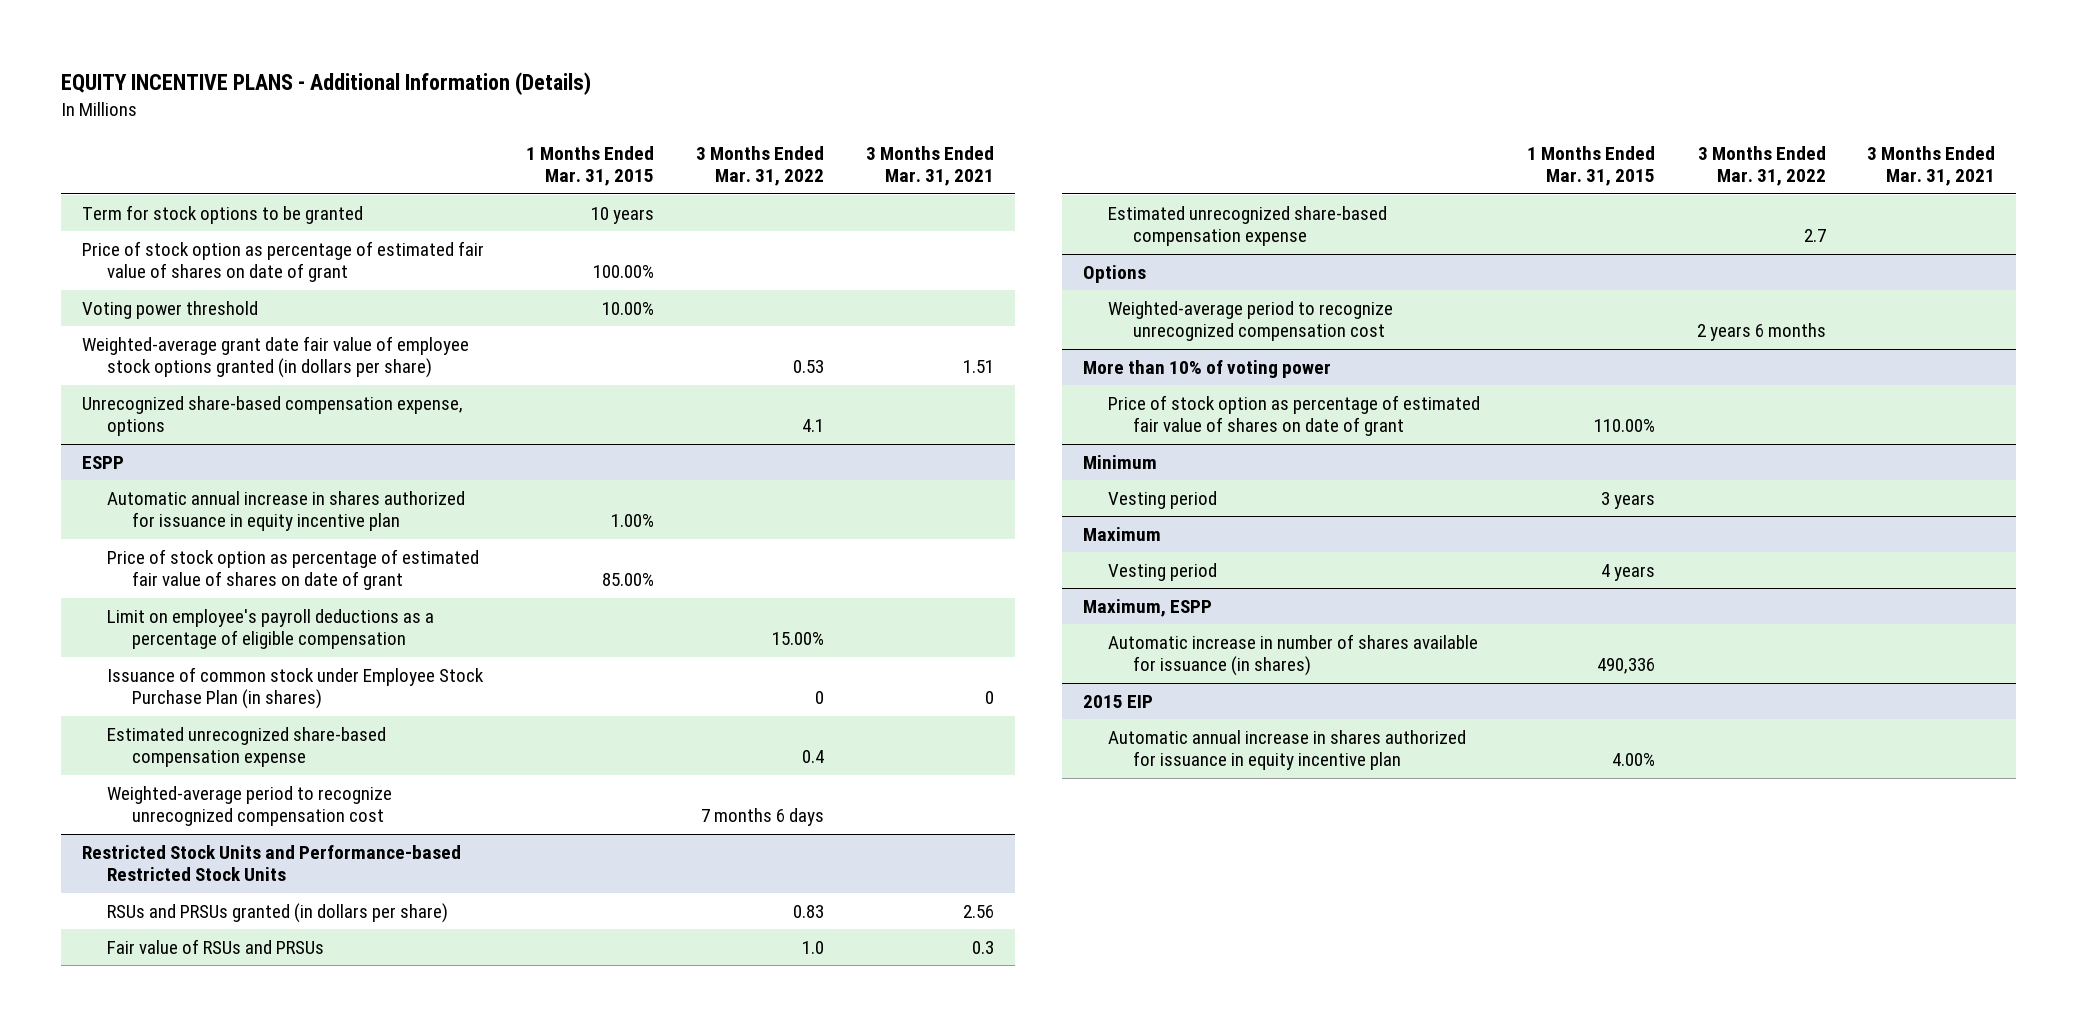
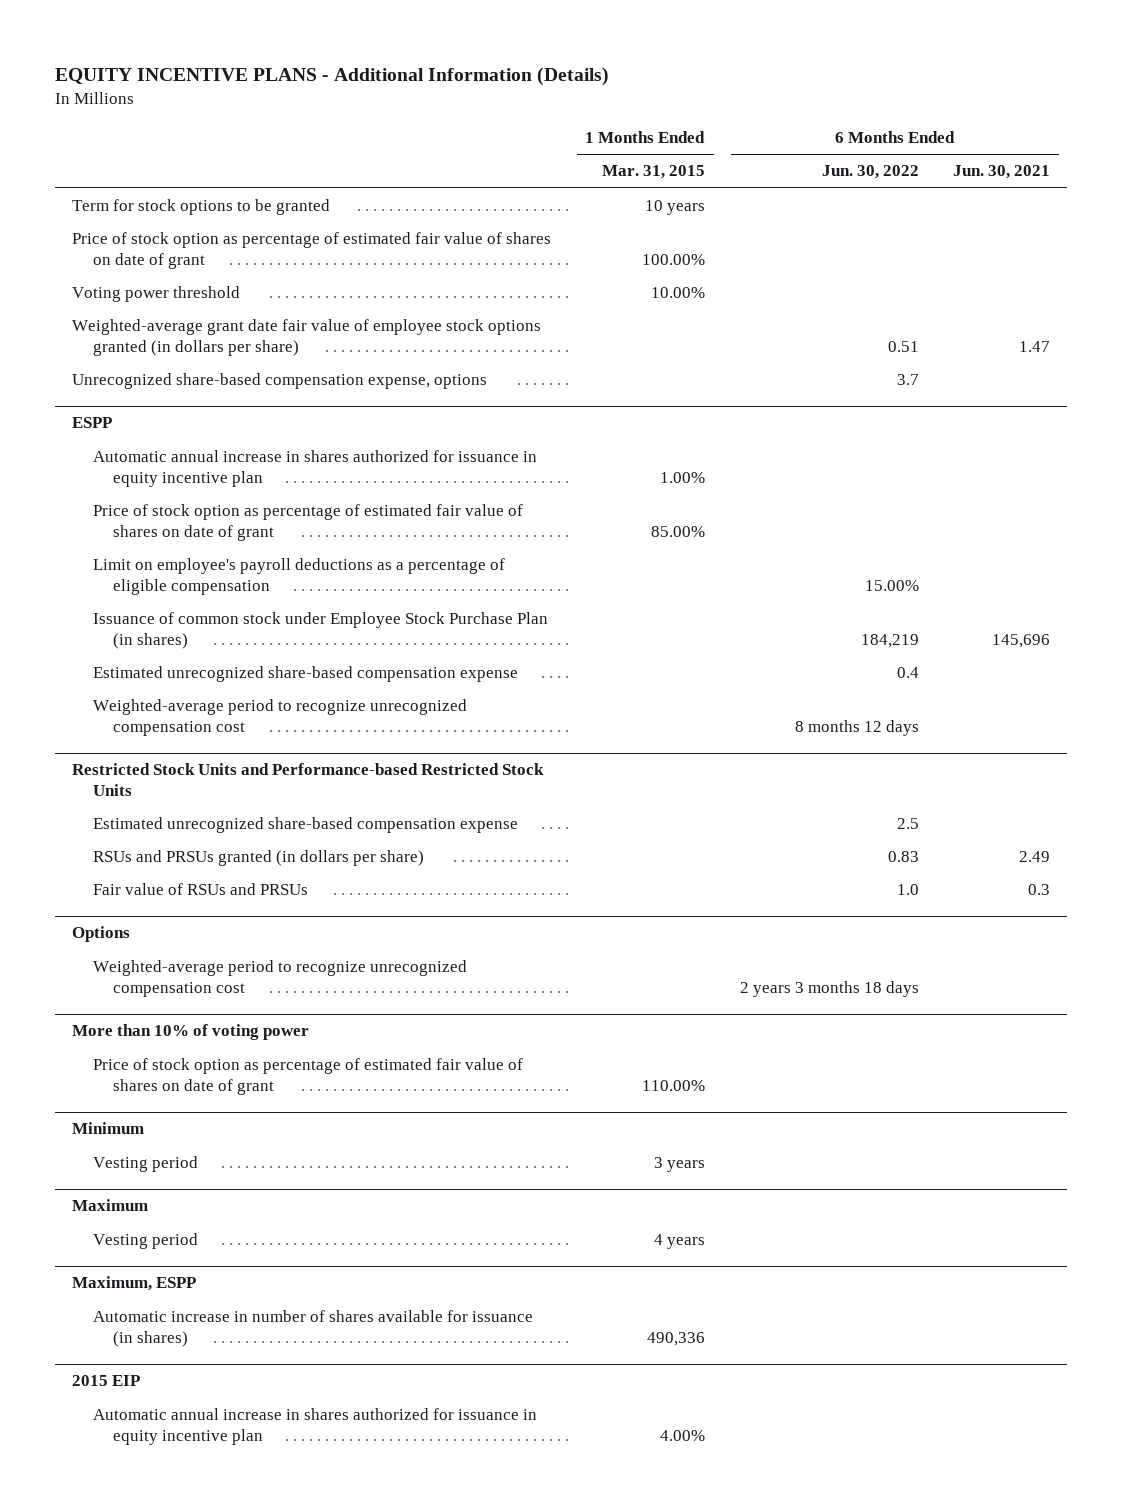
- | 1 Months Ended Mar. 31, 2015 | 3 Months Ended Mar. 31, 2022 | 3 Months Ended Mar. 31, 2021
+ | 1 Months Ended Mar. 31, 2015 | 6 Months Ended Jun. 30, 2022 | 6 Months Ended Jun. 30, 2021
@ Restricted Stock Units and Performance-based Restricted Stock Units
moved up: Estimated unrecognized share-based compensation expense | | 2.5 |

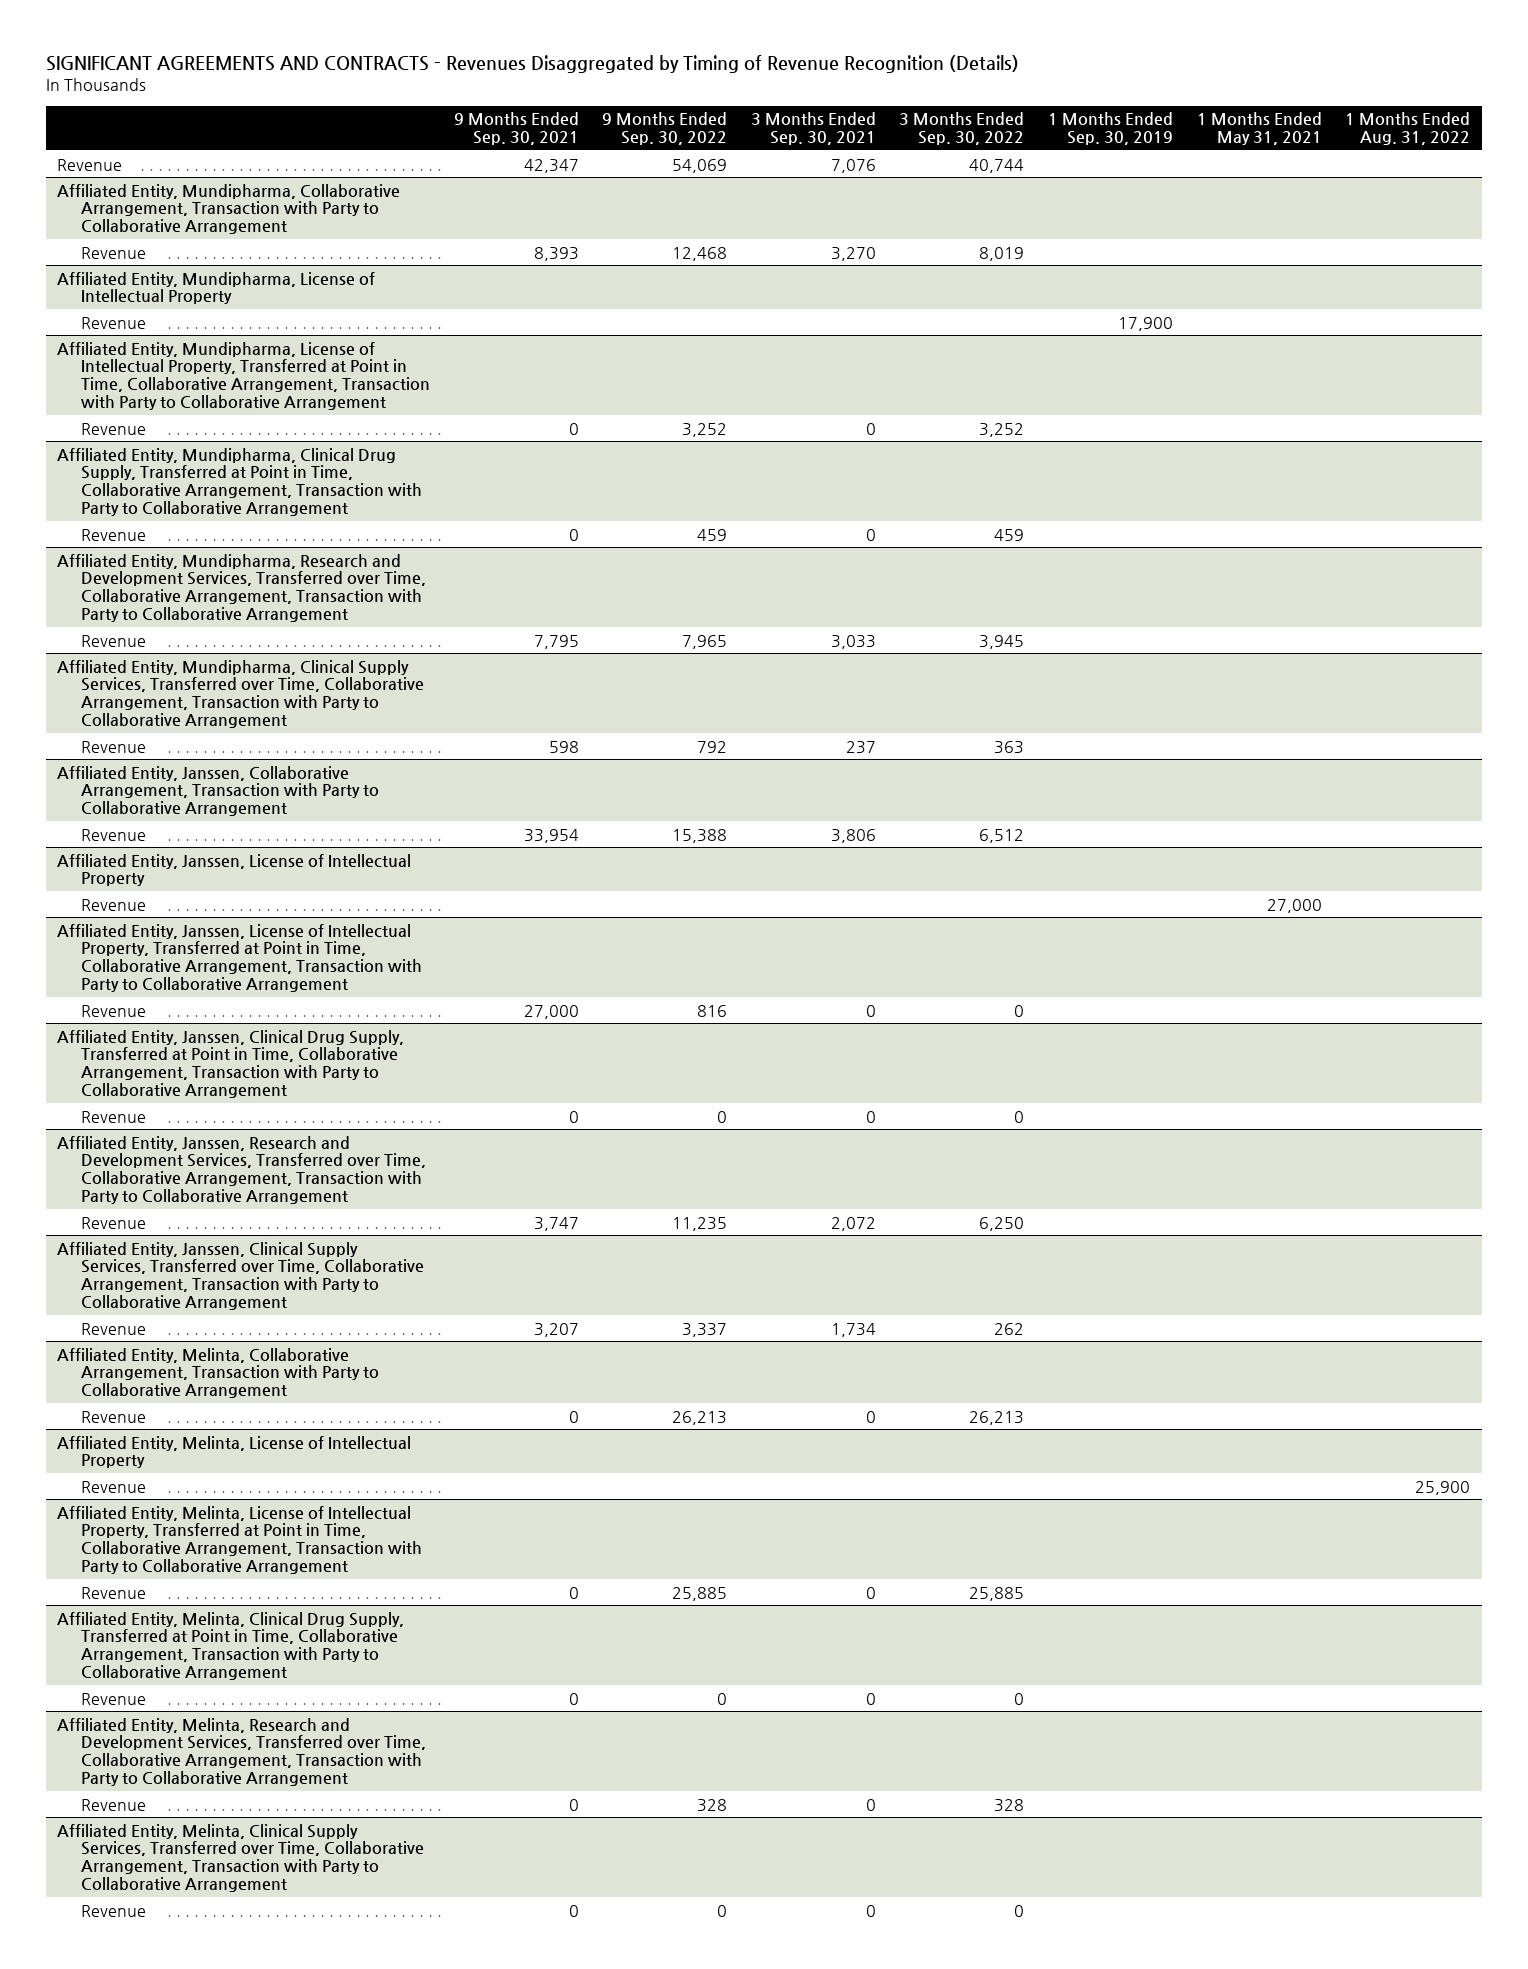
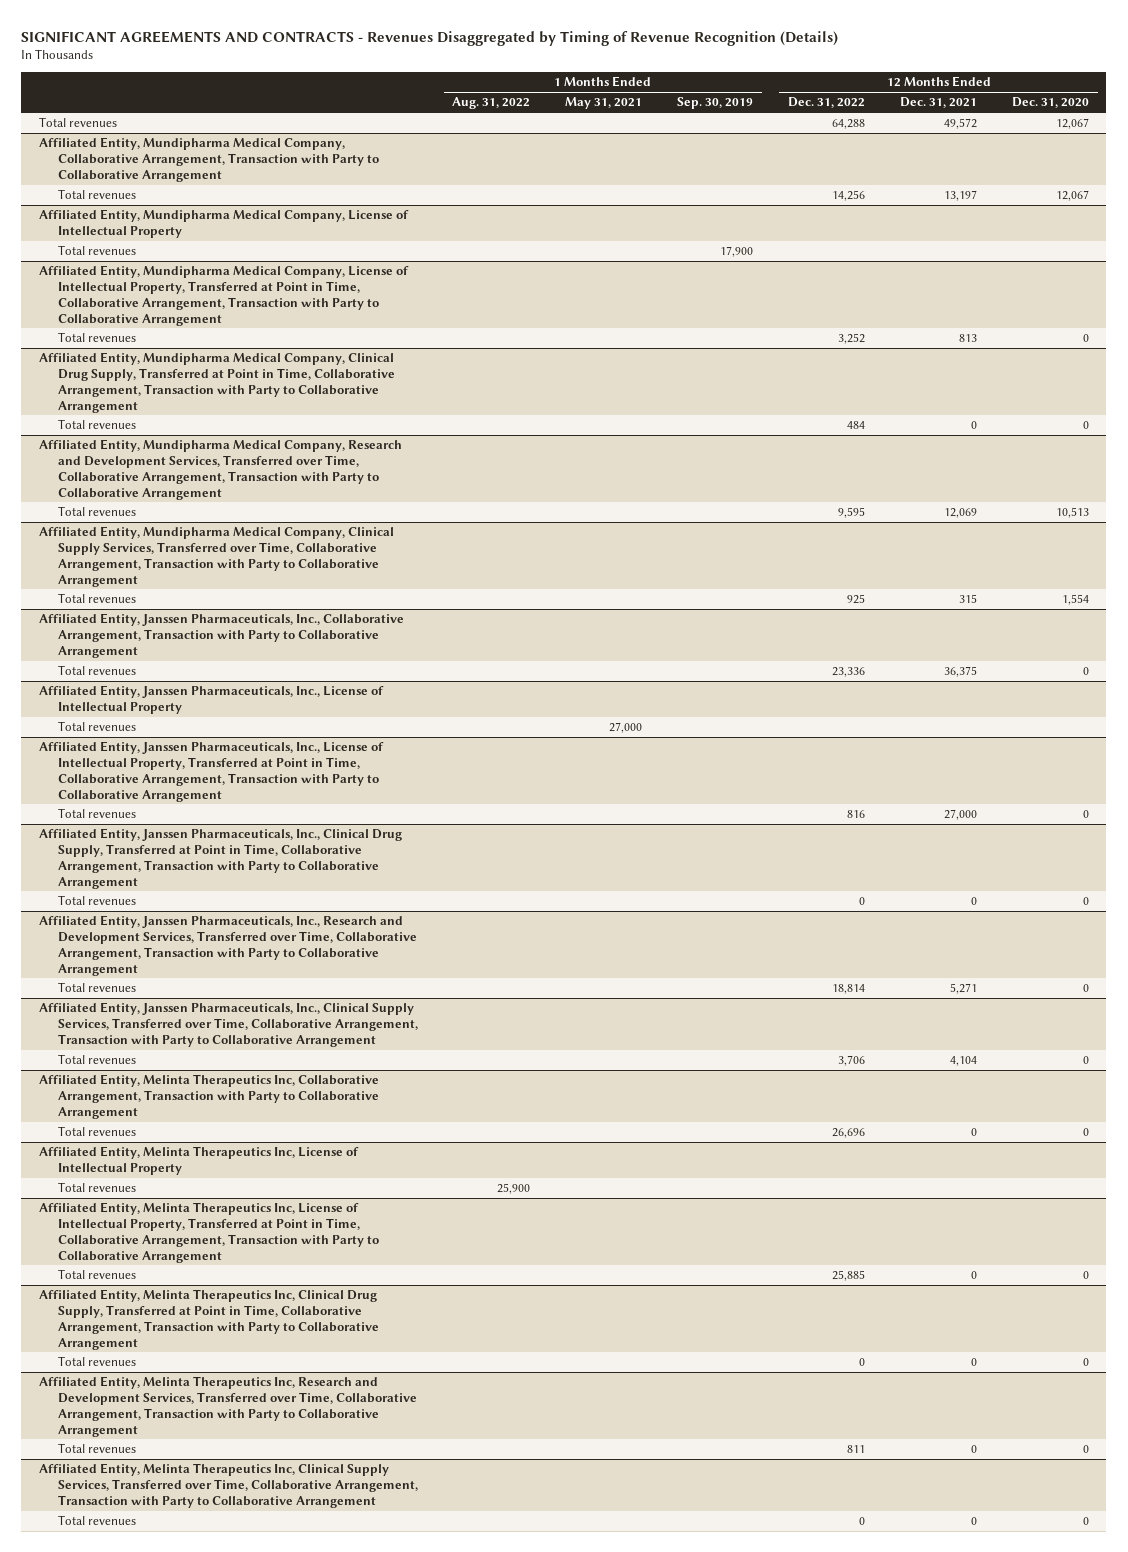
- | 9 Months Ended Sep. 30, 2021 | 9 Months Ended Sep. 30, 2022 | 3 Months Ended Sep. 30, 2021 | 3 Months Ended Sep. 30, 2022 | 1 Months Ended Sep. 30, 2019 | 1 Months Ended May 31, 2021 | 1 Months Ended Aug. 31, 2022
+ | 1 Months Ended Aug. 31, 2022 | 1 Months Ended May 31, 2021 | 1 Months Ended Sep. 30, 2019 | 12 Months Ended Dec. 31, 2022 | 12 Months Ended Dec. 31, 2021 | 12 Months Ended Dec. 31, 2020
- Revenue | 42,347 | 54,069 | 7,076 | 40,744 | | |
- Affiliated Entity, Mundipharma, Collaborative Arrangement, Transaction with Party to Collaborative Arrangement
- Revenue | 8,393 | 12,468 | 3,270 | 8,019 | | |
- Affiliated Entity, Mundipharma, License of Intellectual Property
- Revenue | | | | | 17,900 | |
- Affiliated Entity, Mundipharma, License of Intellectual Property, Transferred at Point in Time, Collaborative Arrangement, Transaction with Party to Collaborative Arrangement
- Revenue | 0 | 3,252 | 0 | 3,252 | | |
- Affiliated Entity, Mundipharma, Clinical Drug Supply, Transferred at Point in Time, Collaborative Arrangement, Transaction with Party to Collaborative Arrangement
- Revenue | 0 | 459 | 0 | 459 | | |
- Affiliated Entity, Mundipharma, Research and Development Services, Transferred over Time, Collaborative Arrangement, Transaction with Party to Collaborative Arrangement
- Revenue | 7,795 | 7,965 | 3,033 | 3,945 | | |
- Affiliated Entity, Mundipharma, Clinical Supply Services, Transferred over Time, Collaborative Arrangement, Transaction with Party to Collaborative Arrangement
- Revenue | 598 | 792 | 237 | 363 | | |
- Affiliated Entity, Janssen, Collaborative Arrangement, Transaction with Party to Collaborative Arrangement
- Revenue | 33,954 | 15,388 | 3,806 | 6,512 | | |
- Affiliated Entity, Janssen, License of Intellectual Property
- Revenue | | | | | | 27,000 |
- Affiliated Entity, Janssen, License of Intellectual Property, Transferred at Point in Time, Collaborative Arrangement, Transaction with Party to Collaborative Arrangement
- Revenue | 27,000 | 816 | 0 | 0 | | |
- Affiliated Entity, Janssen, Clinical Drug Supply, Transferred at Point in Time, Collaborative Arrangement, Transaction with Party to Collaborative Arrangement
- Revenue | 0 | 0 | 0 | 0 | | |
- Affiliated Entity, Janssen, Research and Development Services, Transferred over Time, Collaborative Arrangement, Transaction with Party to Collaborative Arrangement
- Revenue | 3,747 | 11,235 | 2,072 | 6,250 | | |
- Affiliated Entity, Janssen, Clinical Supply Services, Transferred over Time, Collaborative Arrangement, Transaction with Party to Collaborative Arrangement
- Revenue | 3,207 | 3,337 | 1,734 | 262 | | |
- Affiliated Entity, Melinta, Collaborative Arrangement, Transaction with Party to Collaborative Arrangement
- Revenue | 0 | 26,213 | 0 | 26,213 | | |
- Affiliated Entity, Melinta, License of Intellectual Property
- Revenue | | | | | | | 25,900
- Affiliated Entity, Melinta, License of Intellectual Property, Transferred at Point in Time, Collaborative Arrangement, Transaction with Party to Collaborative Arrangement
- Revenue | 0 | 25,885 | 0 | 25,885 | | |
- Affiliated Entity, Melinta, Clinical Drug Supply, Transferred at Point in Time, Collaborative Arrangement, Transaction with Party to Collaborative Arrangement
- Revenue | 0 | 0 | 0 | 0 | | |
- Affiliated Entity, Melinta, Research and Development Services, Transferred over Time, Collaborative Arrangement, Transaction with Party to Collaborative Arrangement
- Revenue | 0 | 328 | 0 | 328 | | |
- Affiliated Entity, Melinta, Clinical Supply Services, Transferred over Time, Collaborative Arrangement, Transaction with Party to Collaborative Arrangement
- Revenue | 0 | 0 | 0 | 0 | | |
+ Total revenues | | | | 64,288 | 49,572 | 12,067
+ Affiliated Entity, Mundipharma Medical Company, Collaborative Arrangement, Transaction with Party to Collaborative Arrangement
+ Total revenues | | | | 14,256 | 13,197 | 12,067
+ Affiliated Entity, Mundipharma Medical Company, License of Intellectual Property
+ Total revenues | | | 17,900 | | |
+ Affiliated Entity, Mundipharma Medical Company, License of Intellectual Property, Transferred at Point in Time, Collaborative Arrangement, Transaction with Party to Collaborative Arrangement
+ Total revenues | | | | 3,252 | 813 | 0
+ Affiliated Entity, Mundipharma Medical Company, Clinical Drug Supply, Transferred at Point in Time, Collaborative Arrangement, Transaction with Party to Collaborative Arrangement
+ Total revenues | | | | 484 | 0 | 0
+ Affiliated Entity, Mundipharma Medical Company, Research and Development Services, Transferred over Time, Collaborative Arrangement, Transaction with Party to Collaborative Arrangement
+ Total revenues | | | | 9,595 | 12,069 | 10,513
+ Affiliated Entity, Mundipharma Medical Company, Clinical Supply Services, Transferred over Time, Collaborative Arrangement, Transaction with Party to Collaborative Arrangement
+ Total revenues | | | | 925 | 315 | 1,554
+ Affiliated Entity, Janssen Pharmaceuticals, Inc., Collaborative Arrangement, Transaction with Party to Collaborative Arrangement
+ Total revenues | | | | 23,336 | 36,375 | 0
+ Affiliated Entity, Janssen Pharmaceuticals, Inc., License of Intellectual Property
+ Total revenues | | 27,000 | | | |
+ Affiliated Entity, Janssen Pharmaceuticals, Inc., License of Intellectual Property, Transferred at Point in Time, Collaborative Arrangement, Transaction with Party to Collaborative Arrangement
+ Total revenues | | | | 816 | 27,000 | 0
+ Affiliated Entity, Janssen Pharmaceuticals, Inc., Clinical Drug Supply, Transferred at Point in Time, Collaborative Arrangement, Transaction with Party to Collaborative Arrangement
+ Total revenues | | | | 0 | 0 | 0
+ Affiliated Entity, Janssen Pharmaceuticals, Inc., Research and Development Services, Transferred over Time, Collaborative Arrangement, Transaction with Party to Collaborative Arrangement
+ Total revenues | | | | 18,814 | 5,271 | 0
+ Affiliated Entity, Janssen Pharmaceuticals, Inc., Clinical Supply Services, Transferred over Time, Collaborative Arrangement, Transaction with Party to Collaborative Arrangement
+ Total revenues | | | | 3,706 | 4,104 | 0
+ Affiliated Entity, Melinta Therapeutics Inc, Collaborative Arrangement, Transaction with Party to Collaborative Arrangement
+ Total revenues | | | | 26,696 | 0 | 0
+ Affiliated Entity, Melinta Therapeutics Inc, License of Intellectual Property
+ Total revenues | 25,900 | | | | |
+ Affiliated Entity, Melinta Therapeutics Inc, License of Intellectual Property, Transferred at Point in Time, Collaborative Arrangement, Transaction with Party to Collaborative Arrangement
+ Total revenues | | | | 25,885 | 0 | 0
+ Affiliated Entity, Melinta Therapeutics Inc, Clinical Drug Supply, Transferred at Point in Time, Collaborative Arrangement, Transaction with Party to Collaborative Arrangement
+ Total revenues | | | | 0 | 0 | 0
+ Affiliated Entity, Melinta Therapeutics Inc, Research and Development Services, Transferred over Time, Collaborative Arrangement, Transaction with Party to Collaborative Arrangement
+ Total revenues | | | | 811 | 0 | 0
+ Affiliated Entity, Melinta Therapeutics Inc, Clinical Supply Services, Transferred over Time, Collaborative Arrangement, Transaction with Party to Collaborative Arrangement
+ Total revenues | | | | 0 | 0 | 0

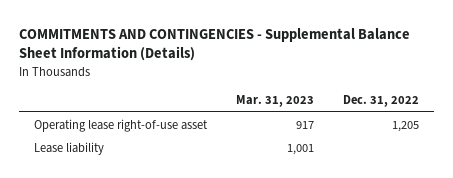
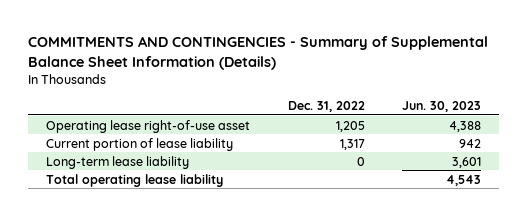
- COMMITMENTS AND CONTINGENCIES - Supplemental Balance Sheet Information (Details)
+ COMMITMENTS AND CONTINGENCIES - Summary of Supplemental Balance Sheet Information (Details)
- | Mar. 31, 2023 | Dec. 31, 2022
+ | Dec. 31, 2022 | Jun. 30, 2023
- Lease liability | 1,001 |
+ Current portion of lease liability | 1,317 | 942
+ Long-term lease liability | 0 | 3,601
+ Total operating lease liability | | 4,543

